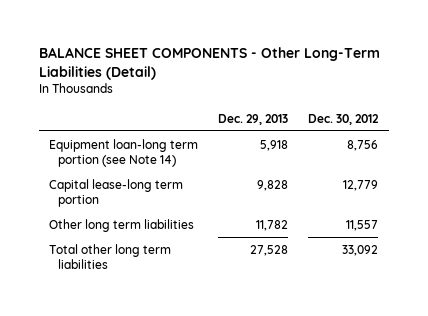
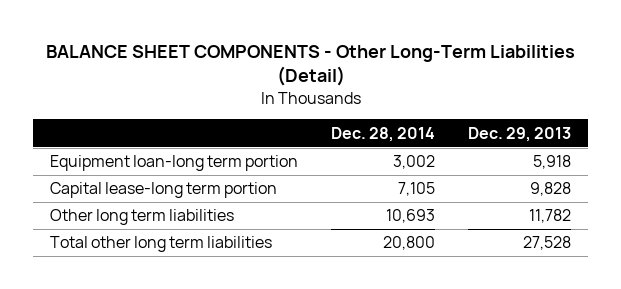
- | Dec. 29, 2013 | Dec. 30, 2012
+ | Dec. 28, 2014 | Dec. 29, 2013
- Equipment loan-long term portion (see Note 14) | 5,918 | 8,756
+ Equipment loan-long term portion | 3,002 | 5,918

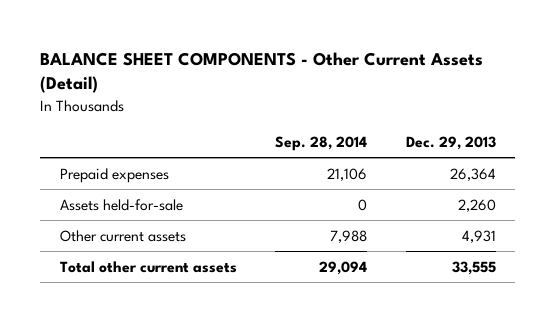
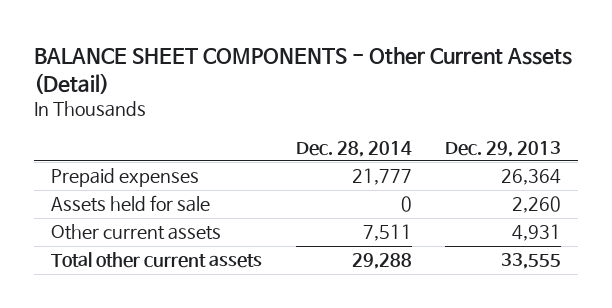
- | Sep. 28, 2014 | Dec. 29, 2013
+ | Dec. 28, 2014 | Dec. 29, 2013
- Assets held-for-sale | 0 | 2,260
+ Assets held for sale | 0 | 2,260

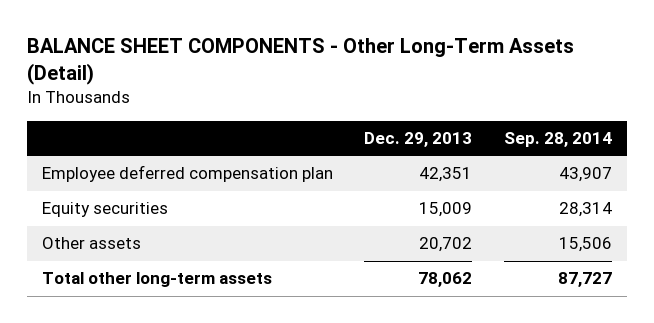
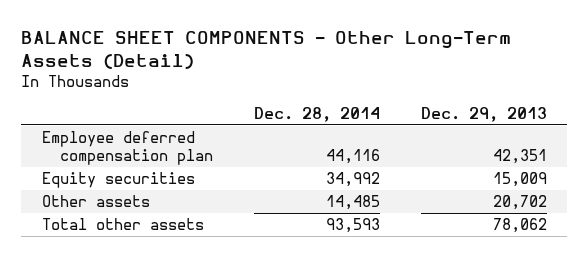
- | Dec. 29, 2013 | Sep. 28, 2014
+ | Dec. 28, 2014 | Dec. 29, 2013
- Total other long-term assets | 78,062 | 87,727
+ Total other assets | 93,593 | 78,062

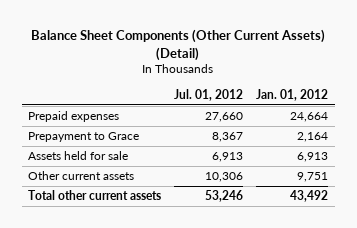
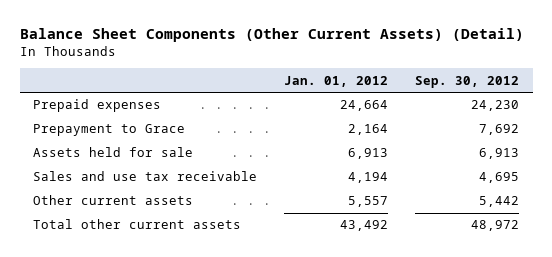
- | Jul. 01, 2012 | Jan. 01, 2012
+ | Jan. 01, 2012 | Sep. 30, 2012
- Other current assets | 10,306 | 9,751
+ Sales and use tax receivable | 4,194 | 4,695
+ Other current assets | 5,557 | 5,442

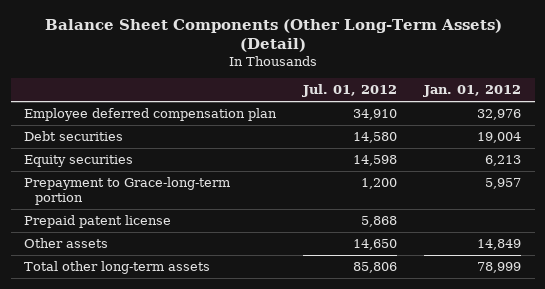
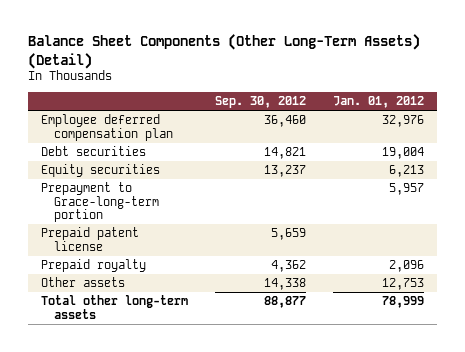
- | Jul. 01, 2012 | Jan. 01, 2012
+ | Sep. 30, 2012 | Jan. 01, 2012
- Other assets | 14,650 | 14,849
+ Prepaid royalty | 4,362 | 2,096
+ Other assets | 14,338 | 12,753

